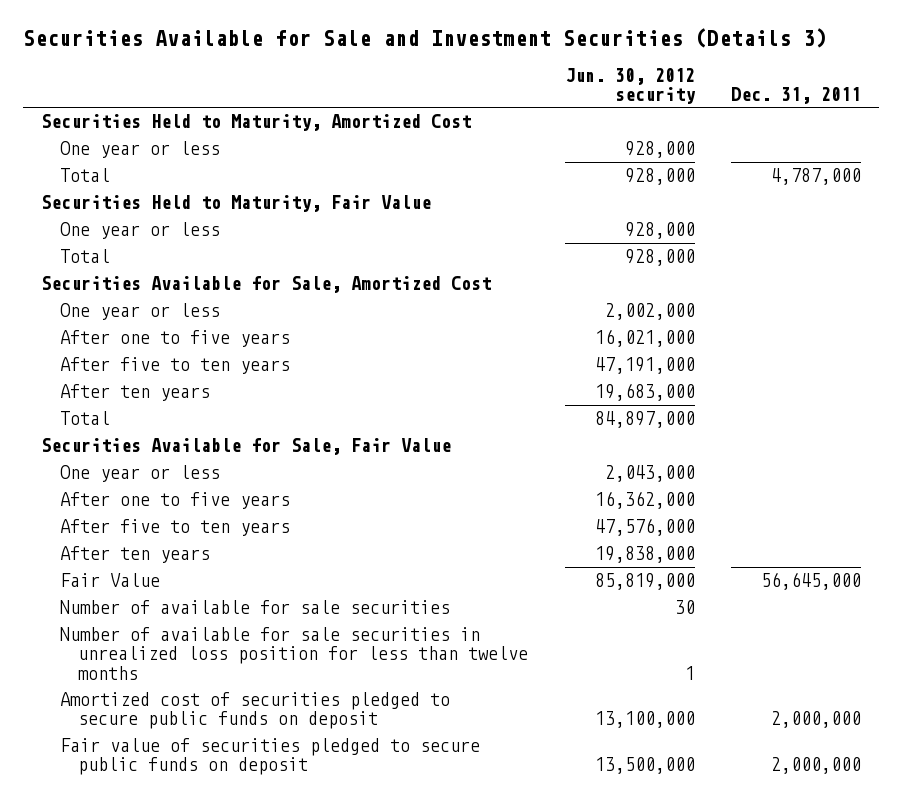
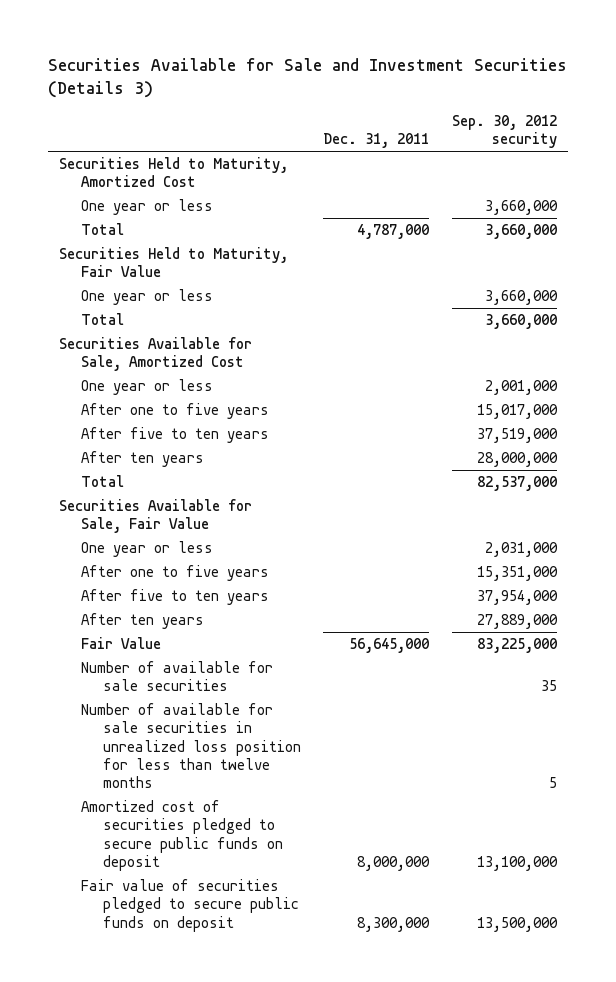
- | Jun. 30, 2012 security | Dec. 31, 2011
+ | Dec. 31, 2011 | Sep. 30, 2012 security
- Amortized cost of securities pledged to secure public funds on deposit | 13,100,000 | 2,000,000
- Fair value of securities pledged to secure public funds on deposit | 13,500,000 | 2,000,000
+ Amortized cost of securities pledged to secure public funds on deposit | 8,000,000 | 13,100,000
+ Fair value of securities pledged to secure public funds on deposit | 8,300,000 | 13,500,000

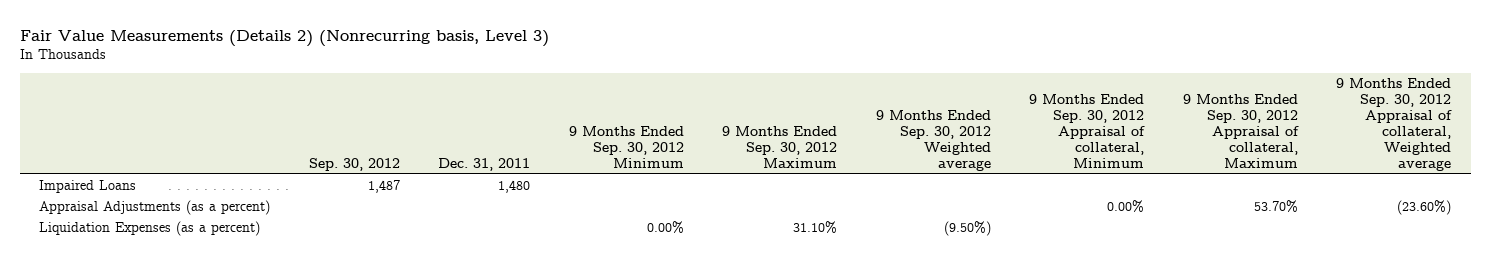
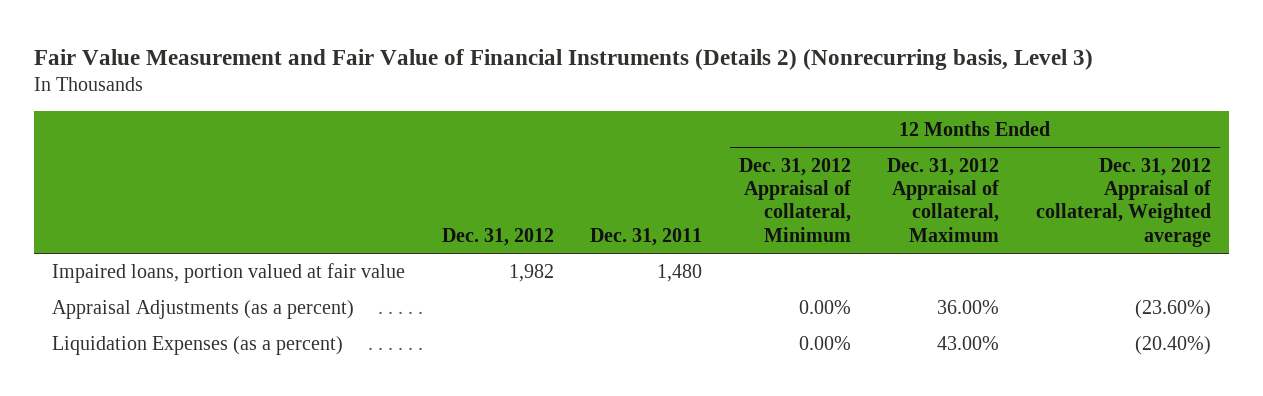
- Fair Value Measurements (Details 2) (Nonrecurring basis, Level 3)
+ Fair Value Measurement and Fair Value of Financial Instruments (Details 2) (Nonrecurring basis, Level 3)
- | Sep. 30, 2012 | Dec. 31, 2011 | 9 Months Ended Sep. 30, 2012 Minimum | 9 Months Ended Sep. 30, 2012 Maximum | 9 Months Ended Sep. 30, 2012 Weighted average | 9 Months Ended Sep. 30, 2012 Appraisal of collateral, Minimum | 9 Months Ended Sep. 30, 2012 Appraisal of collateral, Maximum | 9 Months Ended Sep. 30, 2012 Appraisal of collateral, Weighted average
+ | Dec. 31, 2012 | Dec. 31, 2011 | 12 Months Ended Dec. 31, 2012 Appraisal of collateral, Minimum | 12 Months Ended Dec. 31, 2012 Appraisal of collateral, Maximum | 12 Months Ended Dec. 31, 2012 Appraisal of collateral, Weighted average
- Impaired Loans | 1,487 | 1,480 | | | | | |
+ Impaired loans, portion valued at fair value | 1,982 | 1,480 | | |

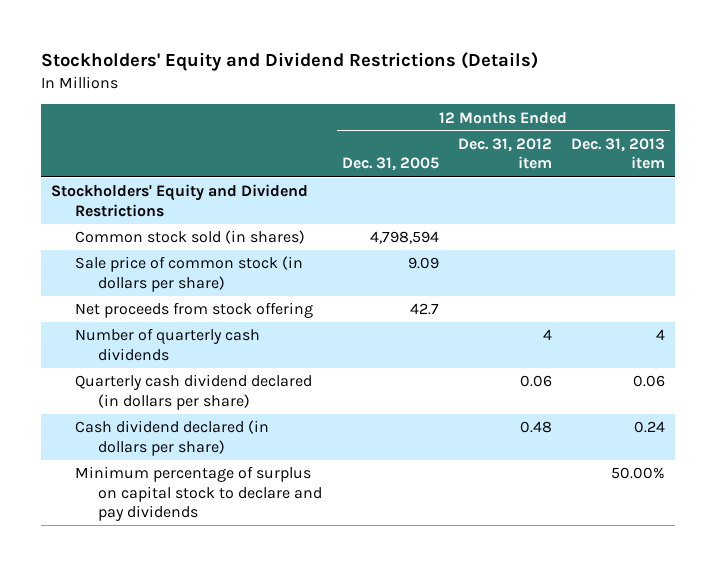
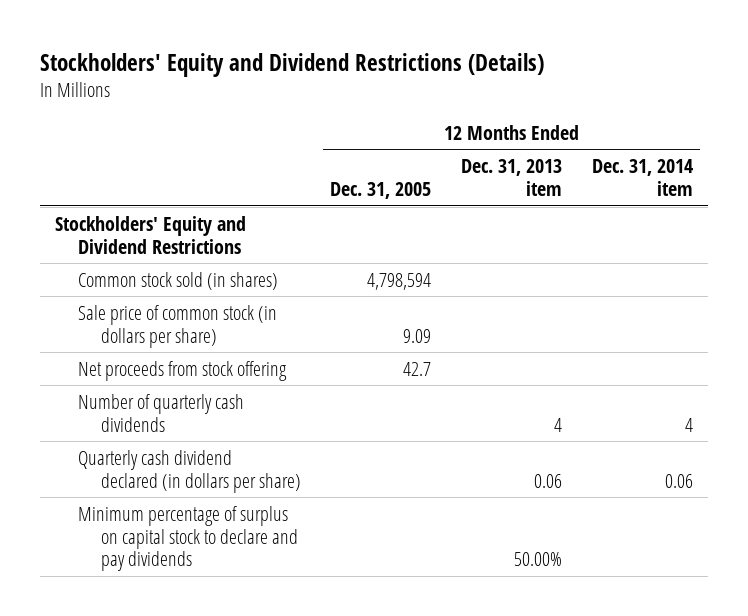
- | 12 Months Ended Dec. 31, 2005 | 12 Months Ended Dec. 31, 2012 item | 12 Months Ended Dec. 31, 2013 item
+ | 12 Months Ended Dec. 31, 2005 | 12 Months Ended Dec. 31, 2013 item | 12 Months Ended Dec. 31, 2014 item
- Cash dividend declared (in dollars per share) | | 0.48 | 0.24

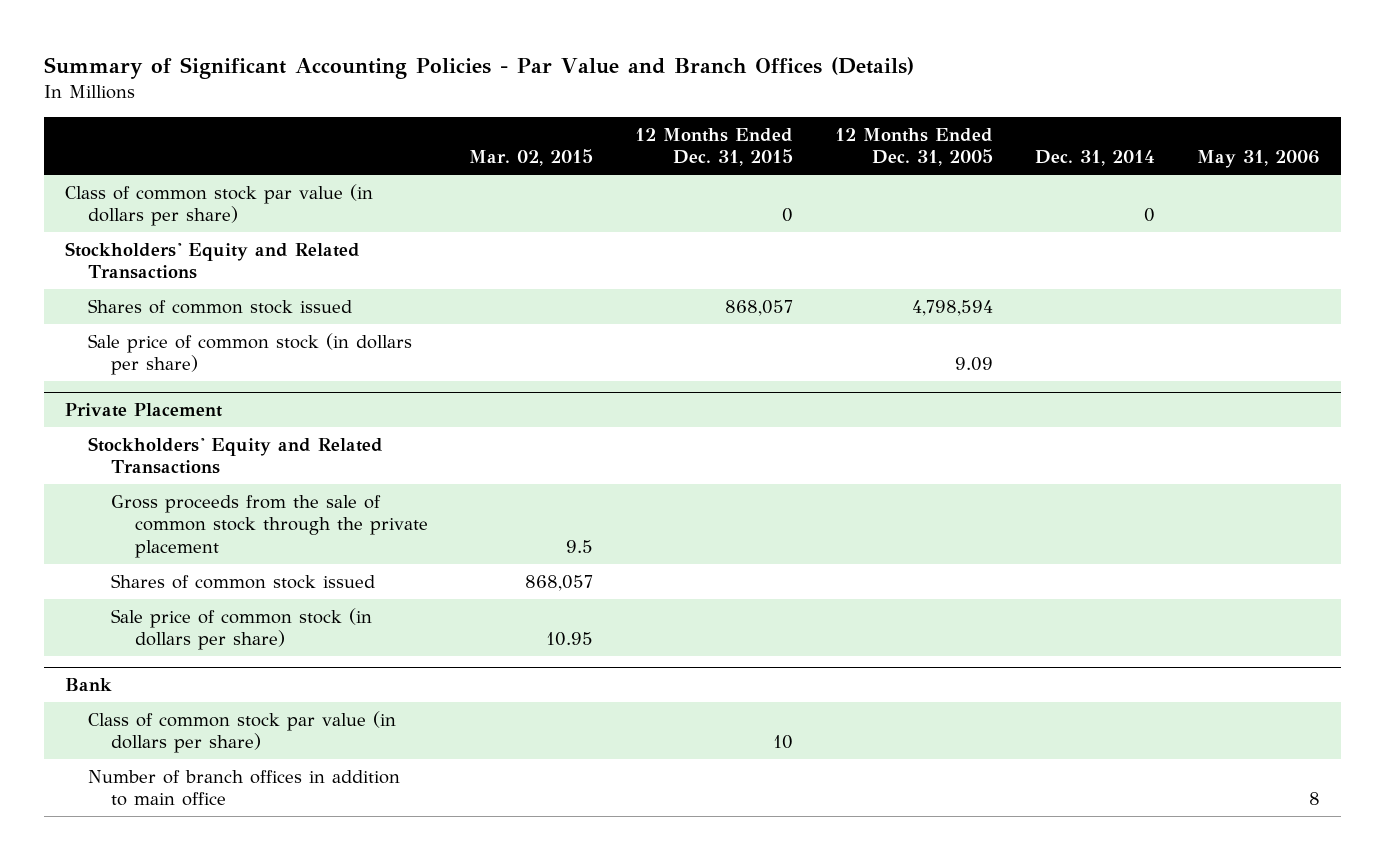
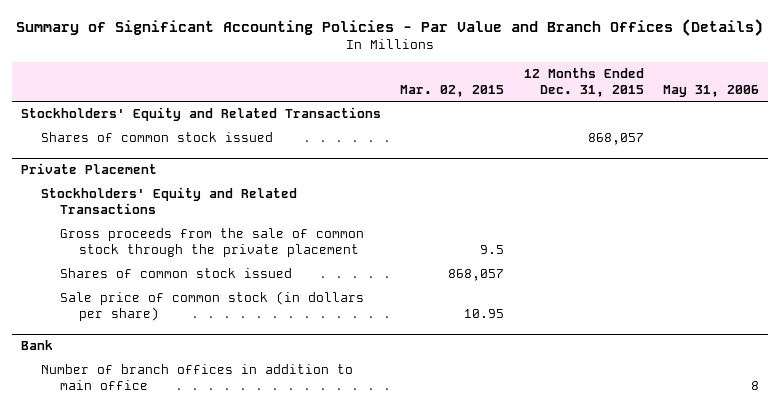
- | Mar. 02, 2015 | 12 Months Ended Dec. 31, 2015 | 12 Months Ended Dec. 31, 2005 | Dec. 31, 2014 | May 31, 2006
+ | Mar. 02, 2015 | 12 Months Ended Dec. 31, 2015 | May 31, 2006
- Class of common stock par value (in dollars per share) | | 0 | | 0 |
- Sale price of common stock (in dollars per share) | | | 9.09 | |
@ Bank
- Class of common stock par value (in dollars per share) | | 10 | | |

